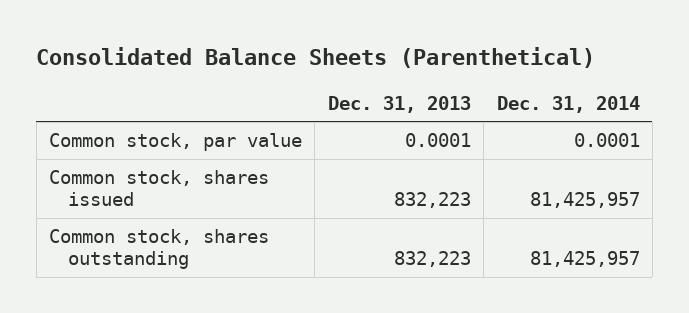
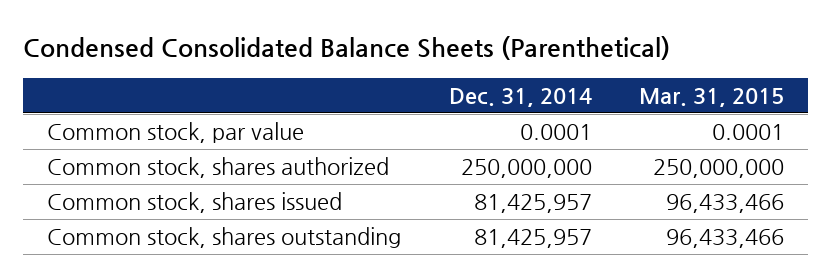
- Consolidated Balance Sheets (Parenthetical)
+ Condensed Consolidated Balance Sheets (Parenthetical)
- | Dec. 31, 2013 | Dec. 31, 2014
+ | Dec. 31, 2014 | Mar. 31, 2015
+ Common stock, shares authorized | 250,000,000 | 250,000,000

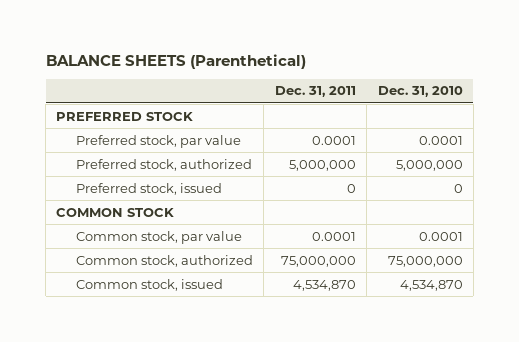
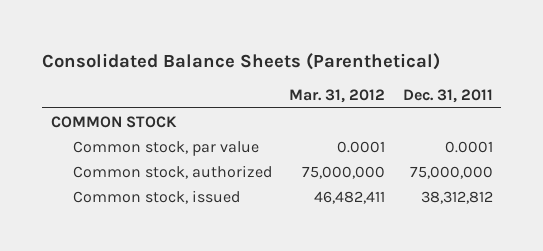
- BALANCE SHEETS (Parenthetical)
+ Consolidated Balance Sheets (Parenthetical)
- | Dec. 31, 2011 | Dec. 31, 2010
+ | Mar. 31, 2012 | Dec. 31, 2011
- PREFERRED STOCK
- Preferred stock, par value | 0.0001 | 0.0001
- Preferred stock, authorized | 5,000,000 | 5,000,000
- Preferred stock, issued | 0 | 0
- Common stock, issued | 4,534,870 | 4,534,870
+ Common stock, issued | 46,482,411 | 38,312,812

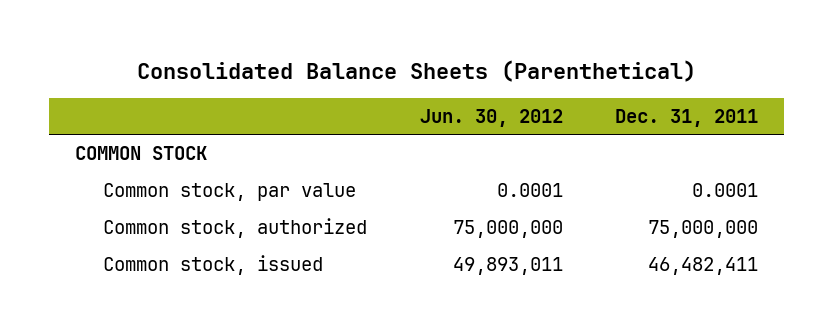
- | Mar. 31, 2012 | Dec. 31, 2011
+ | Jun. 30, 2012 | Dec. 31, 2011
- Common stock, issued | 46,482,411 | 38,312,812
+ Common stock, issued | 49,893,011 | 46,482,411

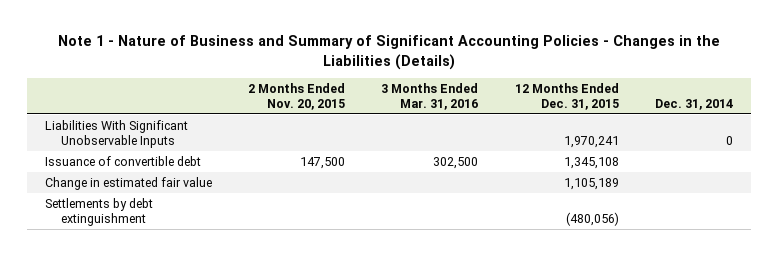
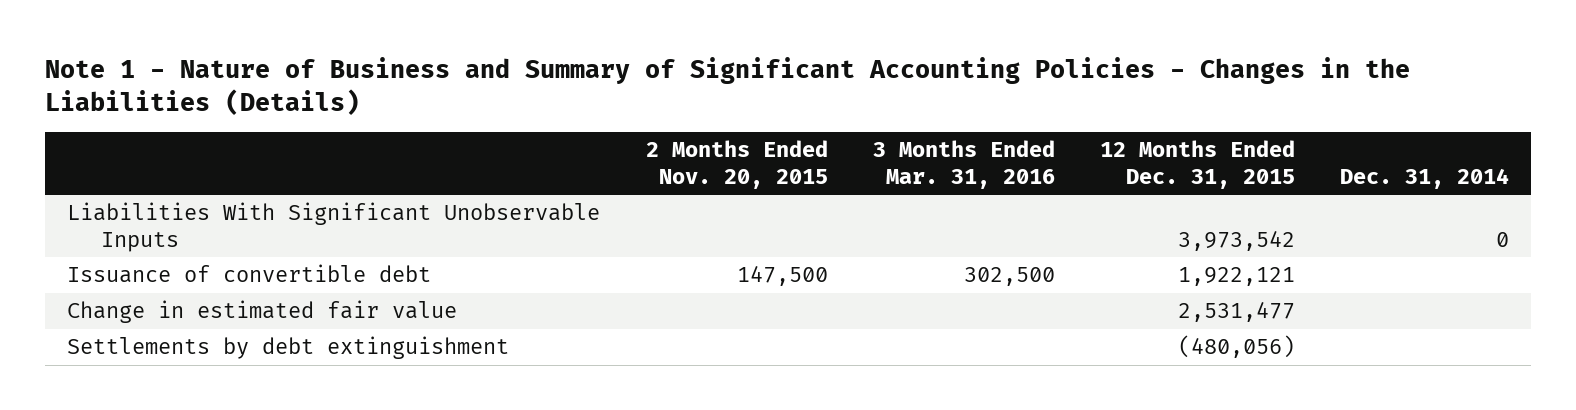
- Liabilities With Significant Unobservable Inputs | | | 1,970,241 | 0
- Issuance of convertible debt | 147,500 | 302,500 | 1,345,108 |
- Change in estimated fair value | | | 1,105,189 |
+ Liabilities With Significant Unobservable Inputs | | | 3,973,542 | 0
+ Issuance of convertible debt | 147,500 | 302,500 | 1,922,121 |
+ Change in estimated fair value | | | 2,531,477 |

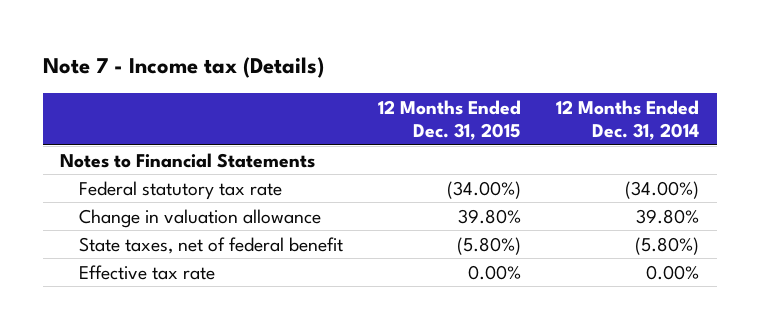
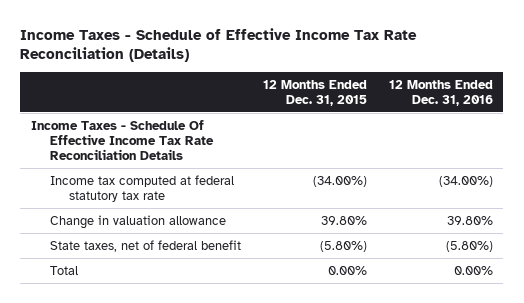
- Note 7 - Income tax (Details)
+ Income Taxes - Schedule of Effective Income Tax Rate Reconciliation (Details)
- | 12 Months Ended Dec. 31, 2015 | 12 Months Ended Dec. 31, 2014
+ | 12 Months Ended Dec. 31, 2015 | 12 Months Ended Dec. 31, 2016
- Notes to Financial Statements
- Federal statutory tax rate | (34.00%) | (34.00%)
+ Income Taxes - Schedule Of Effective Income Tax Rate Reconciliation Details
+ Income tax computed at federal statutory tax rate | (34.00%) | (34.00%)
- Effective tax rate | 0.00% | 0.00%
+ Total | 0.00% | 0.00%

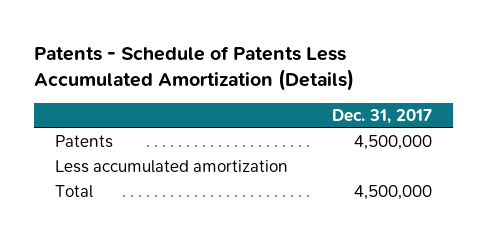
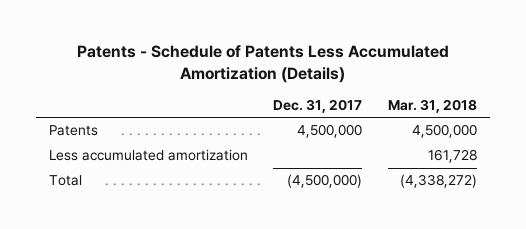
- | Dec. 31, 2017
+ | Dec. 31, 2017 | Mar. 31, 2018
- Total | 4,500,000
+ Total | (4,500,000) | (4,338,272)

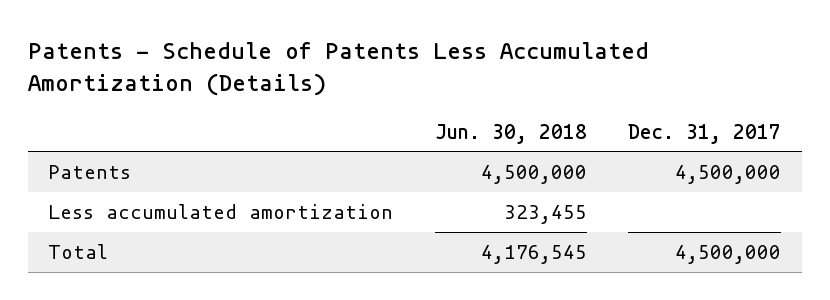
- | Dec. 31, 2017 | Mar. 31, 2018
+ | Jun. 30, 2018 | Dec. 31, 2017
- Total | (4,500,000) | (4,338,272)
+ Total | 4,176,545 | 4,500,000

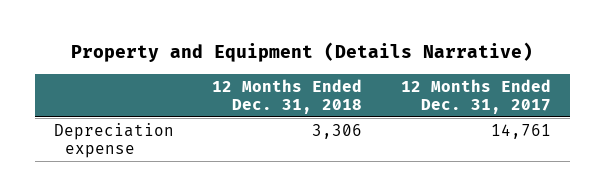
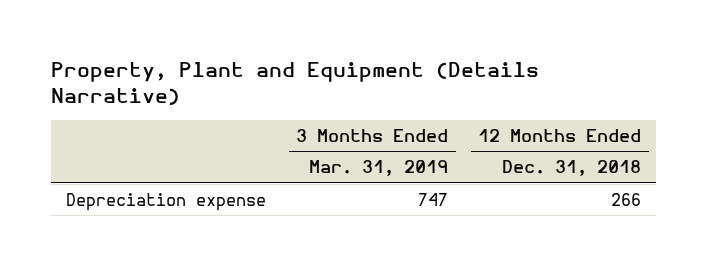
- Property and Equipment (Details Narrative)
+ Property, Plant and Equipment (Details Narrative)
- | 12 Months Ended Dec. 31, 2018 | 12 Months Ended Dec. 31, 2017
+ | 3 Months Ended Mar. 31, 2019 | 12 Months Ended Dec. 31, 2018
- Depreciation expense | 3,306 | 14,761
+ Depreciation expense | 747 | 266

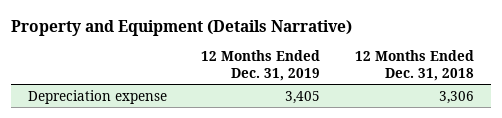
- Property, Plant and Equipment (Details Narrative)
+ Property and Equipment (Details Narrative)
- | 3 Months Ended Mar. 31, 2019 | 12 Months Ended Dec. 31, 2018
+ | 12 Months Ended Dec. 31, 2019 | 12 Months Ended Dec. 31, 2018
- Depreciation expense | 747 | 266
+ Depreciation expense | 3,405 | 3,306

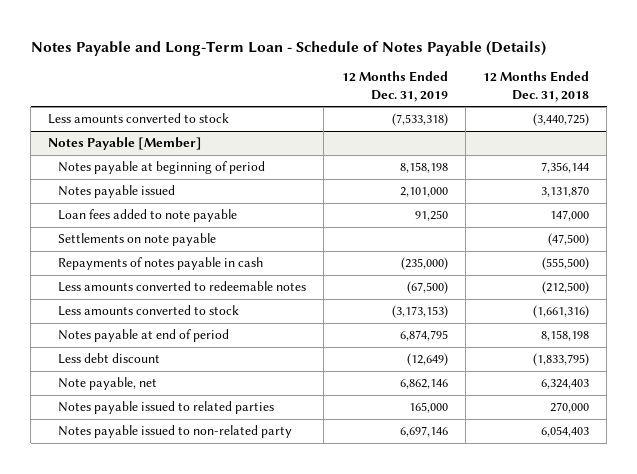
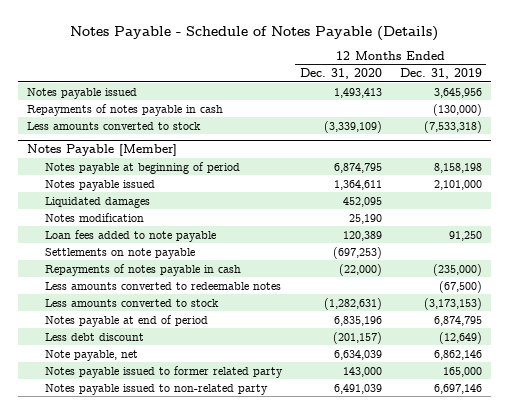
- Notes Payable and Long-Term Loan - Schedule of Notes Payable (Details)
+ Notes Payable - Schedule of Notes Payable (Details)
- | 12 Months Ended Dec. 31, 2019 | 12 Months Ended Dec. 31, 2018
+ | 12 Months Ended Dec. 31, 2020 | 12 Months Ended Dec. 31, 2019
+ Notes payable issued | 1,493,413 | 3,645,956
+ Repayments of notes payable in cash | | (130,000)
@ Notes Payable [Member]
+ Liquidated damages | 452,095 |
+ Notes modification | 25,190 |
- Notes payable issued to related parties | 165,000 | 270,000
+ Notes payable issued to former related party | 143,000 | 165,000

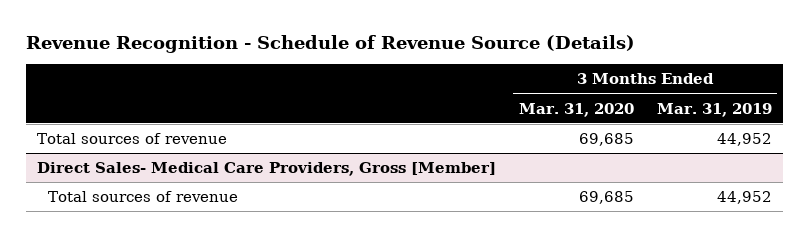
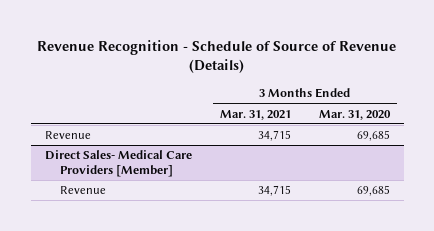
- Revenue Recognition - Schedule of Revenue Source (Details)
+ Revenue Recognition - Schedule of Source of Revenue (Details)
- | 3 Months Ended Mar. 31, 2020 | 3 Months Ended Mar. 31, 2019
+ | 3 Months Ended Mar. 31, 2021 | 3 Months Ended Mar. 31, 2020
- Total sources of revenue | 69,685 | 44,952
- Direct Sales- Medical Care Providers, Gross [Member]
- Total sources of revenue | 69,685 | 44,952
+ Revenue | 34,715 | 69,685
+ Direct Sales- Medical Care Providers [Member]
+ Revenue | 34,715 | 69,685

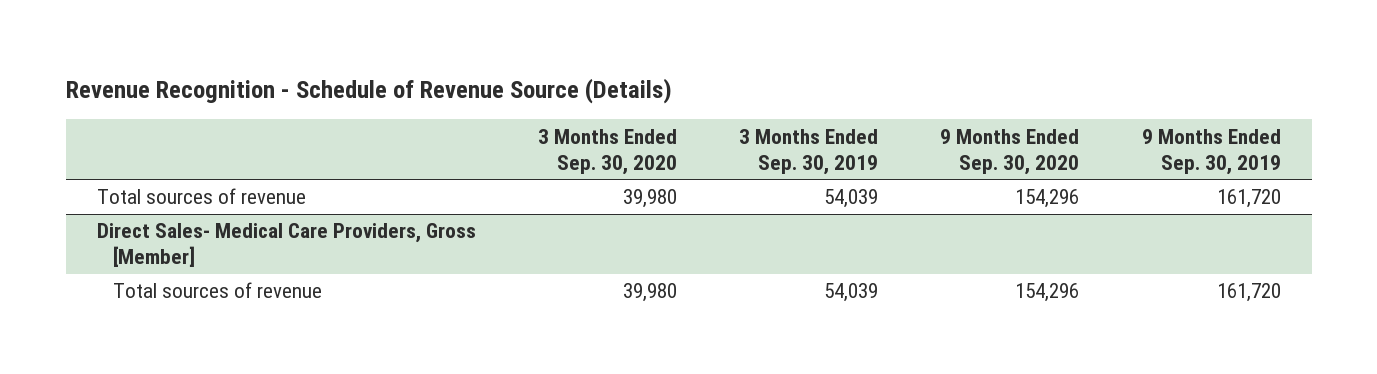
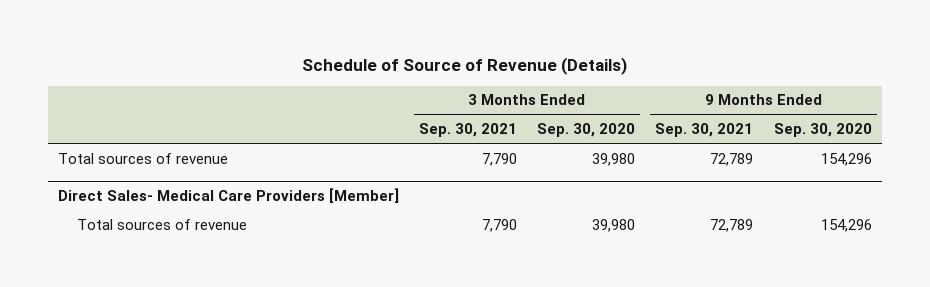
- Revenue Recognition - Schedule of Revenue Source (Details)
+ Schedule of Source of Revenue (Details)
- | 3 Months Ended Sep. 30, 2020 | 3 Months Ended Sep. 30, 2019 | 9 Months Ended Sep. 30, 2020 | 9 Months Ended Sep. 30, 2019
+ | 3 Months Ended Sep. 30, 2021 | 3 Months Ended Sep. 30, 2020 | 9 Months Ended Sep. 30, 2021 | 9 Months Ended Sep. 30, 2020
- Direct Sales- Medical Care Providers, Gross [Member]
+ Direct Sales- Medical Care Providers [Member]

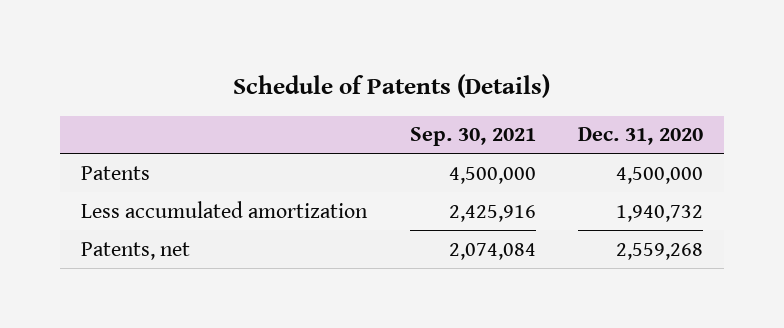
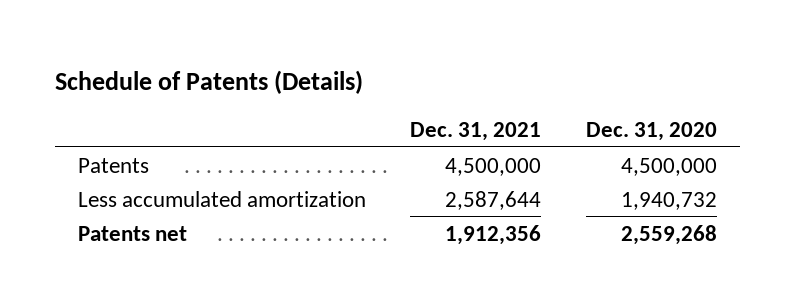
- | Sep. 30, 2021 | Dec. 31, 2020
+ | Dec. 31, 2021 | Dec. 31, 2020
- Patents, net | 2,074,084 | 2,559,268
+ Patents net | 1,912,356 | 2,559,268

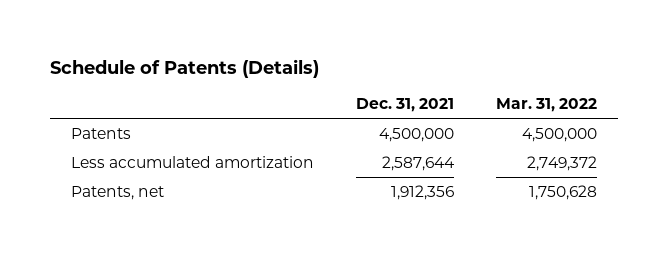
- | Dec. 31, 2021 | Dec. 31, 2020
+ | Dec. 31, 2021 | Mar. 31, 2022
- Patents net | 1,912,356 | 2,559,268
+ Patents, net | 1,912,356 | 1,750,628

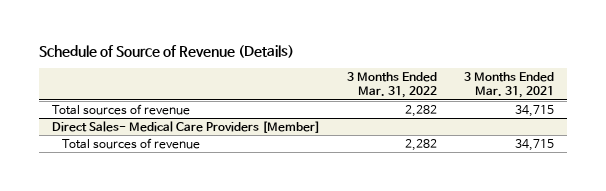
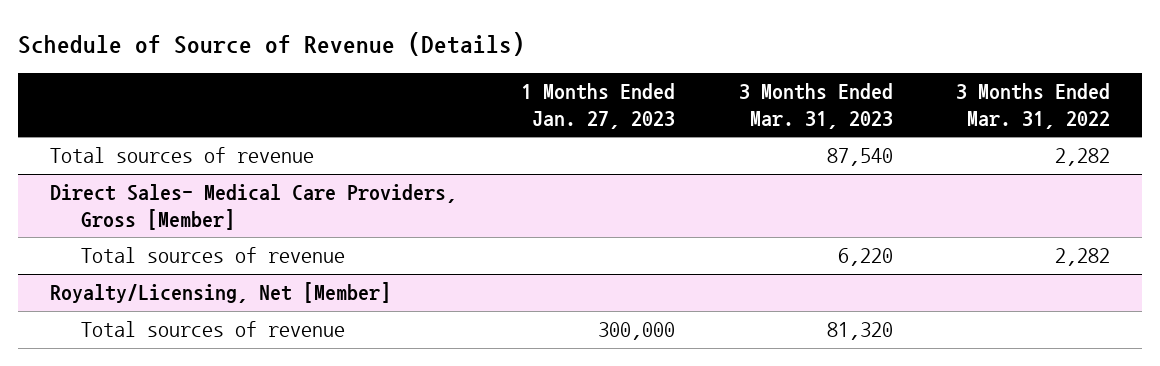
- | 3 Months Ended Mar. 31, 2022 | 3 Months Ended Mar. 31, 2021
+ | 1 Months Ended Jan. 27, 2023 | 3 Months Ended Mar. 31, 2023 | 3 Months Ended Mar. 31, 2022
- Direct Sales- Medical Care Providers [Member]
+ Direct Sales- Medical Care Providers, Gross [Member]
+ Royalty/Licensing, Net [Member]
+ Total sources of revenue | 300,000 | 81,320 |

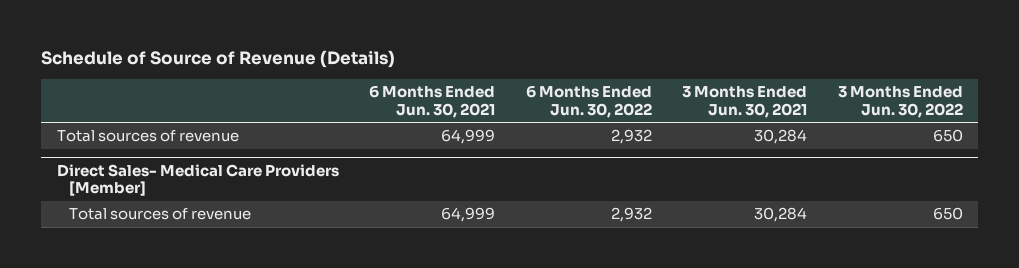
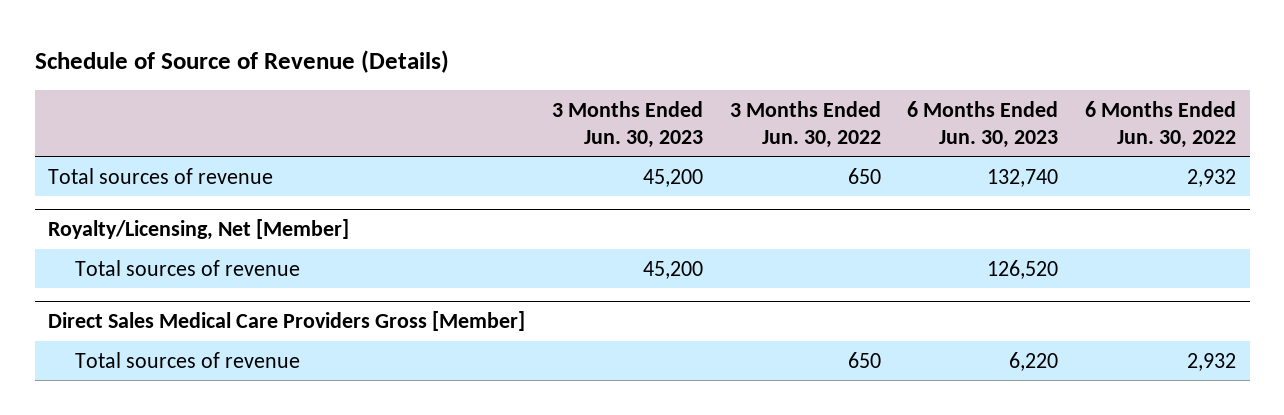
- | 6 Months Ended Jun. 30, 2021 | 6 Months Ended Jun. 30, 2022 | 3 Months Ended Jun. 30, 2021 | 3 Months Ended Jun. 30, 2022
+ | 3 Months Ended Jun. 30, 2023 | 3 Months Ended Jun. 30, 2022 | 6 Months Ended Jun. 30, 2023 | 6 Months Ended Jun. 30, 2022
- Direct Sales- Medical Care Providers [Member]
+ Royalty/Licensing, Net [Member]
+ Total sources of revenue | 45,200 | | 126,520 |
+ Direct Sales Medical Care Providers Gross [Member]

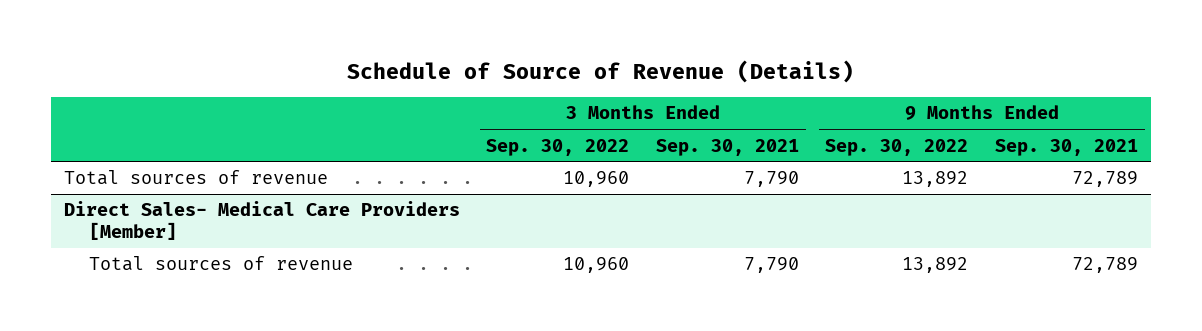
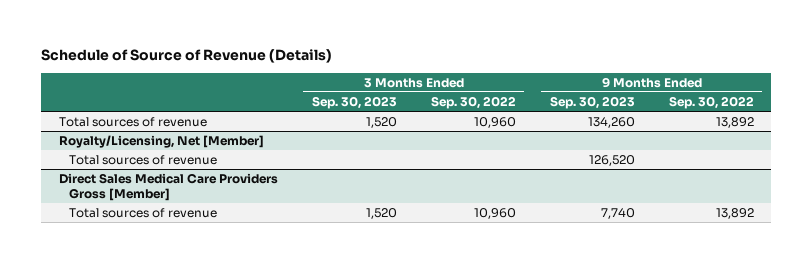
- | 3 Months Ended Sep. 30, 2022 | 3 Months Ended Sep. 30, 2021 | 9 Months Ended Sep. 30, 2022 | 9 Months Ended Sep. 30, 2021
+ | 3 Months Ended Sep. 30, 2023 | 3 Months Ended Sep. 30, 2022 | 9 Months Ended Sep. 30, 2023 | 9 Months Ended Sep. 30, 2022
- Direct Sales- Medical Care Providers [Member]
+ Royalty/Licensing, Net [Member]
+ Total sources of revenue | | | 126,520 |
+ Direct Sales Medical Care Providers Gross [Member]

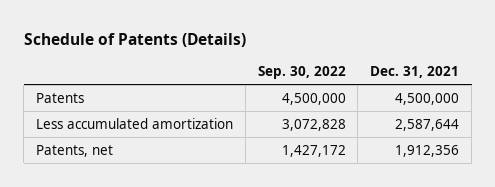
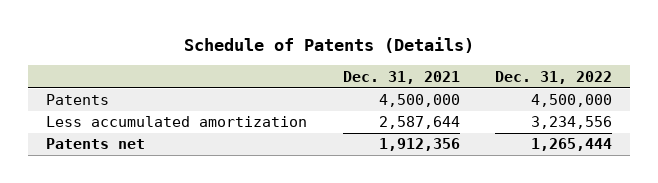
- | Sep. 30, 2022 | Dec. 31, 2021
+ | Dec. 31, 2021 | Dec. 31, 2022
- Patents, net | 1,427,172 | 1,912,356
+ Patents net | 1,912,356 | 1,265,444

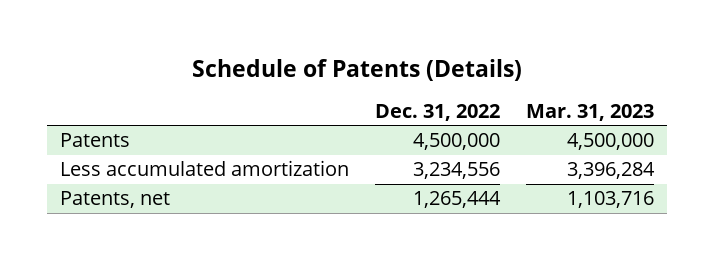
- | Dec. 31, 2021 | Dec. 31, 2022
+ | Dec. 31, 2022 | Mar. 31, 2023
- Patents net | 1,912,356 | 1,265,444
+ Patents, net | 1,265,444 | 1,103,716

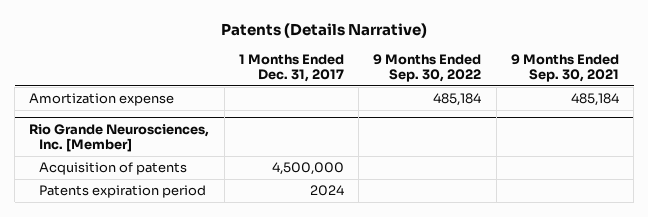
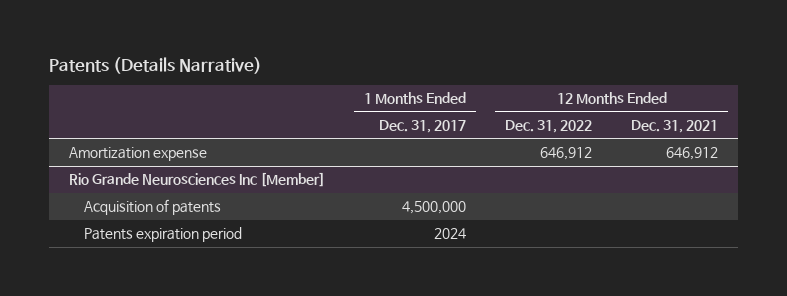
- | 1 Months Ended Dec. 31, 2017 | 9 Months Ended Sep. 30, 2022 | 9 Months Ended Sep. 30, 2021
+ | 1 Months Ended Dec. 31, 2017 | 12 Months Ended Dec. 31, 2022 | 12 Months Ended Dec. 31, 2021
- Rio Grande Neurosciences, Inc. [Member]
+ Rio Grande Neurosciences Inc [Member]

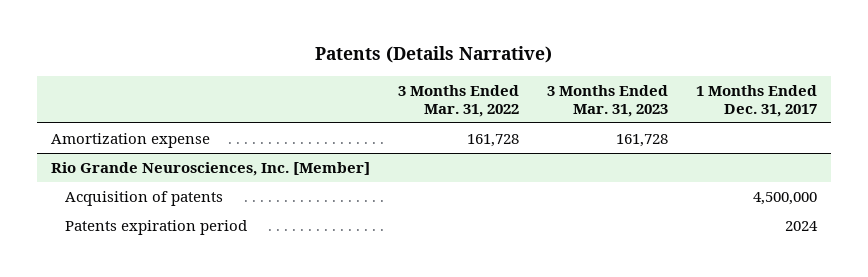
- | 1 Months Ended Dec. 31, 2017 | 12 Months Ended Dec. 31, 2022 | 12 Months Ended Dec. 31, 2021
+ | 3 Months Ended Mar. 31, 2022 | 3 Months Ended Mar. 31, 2023 | 1 Months Ended Dec. 31, 2017
- Rio Grande Neurosciences Inc [Member]
+ Rio Grande Neurosciences, Inc. [Member]

